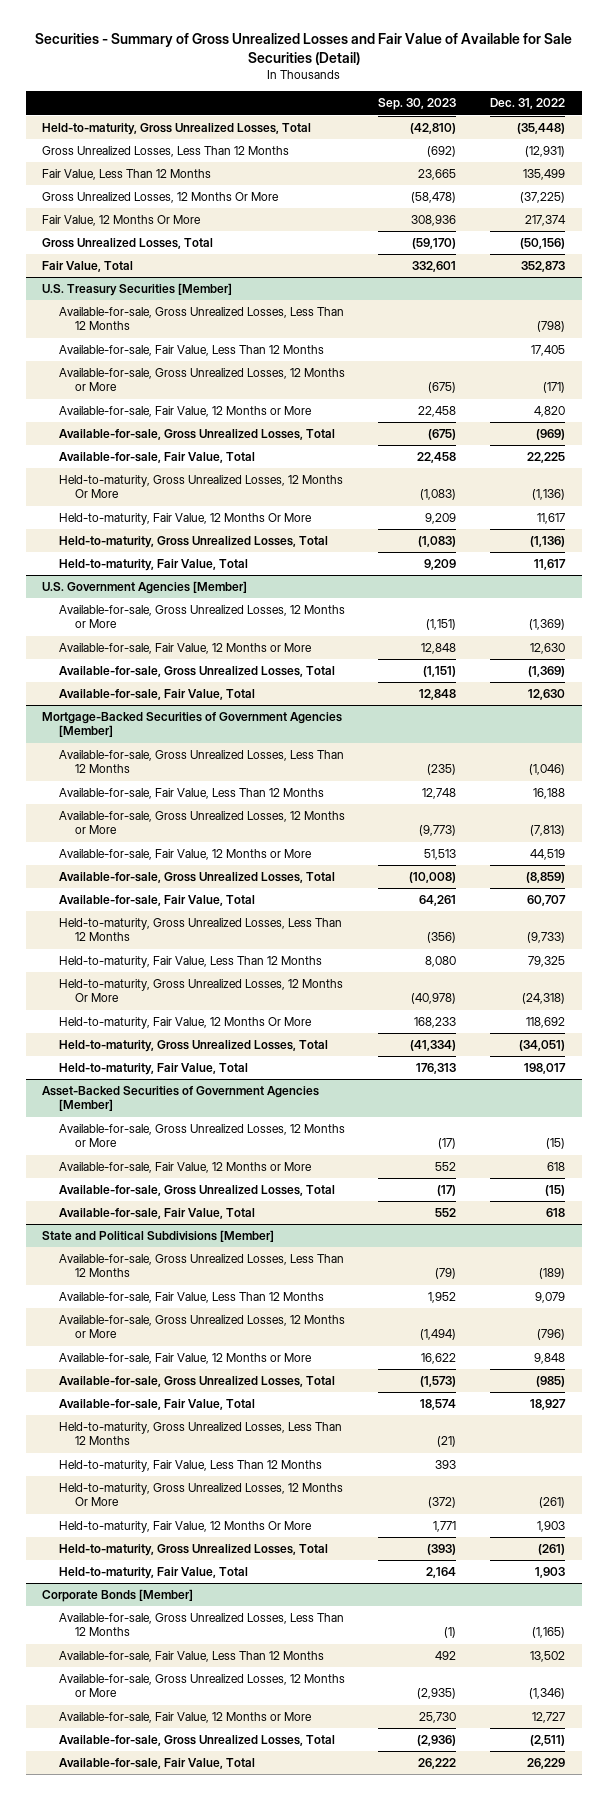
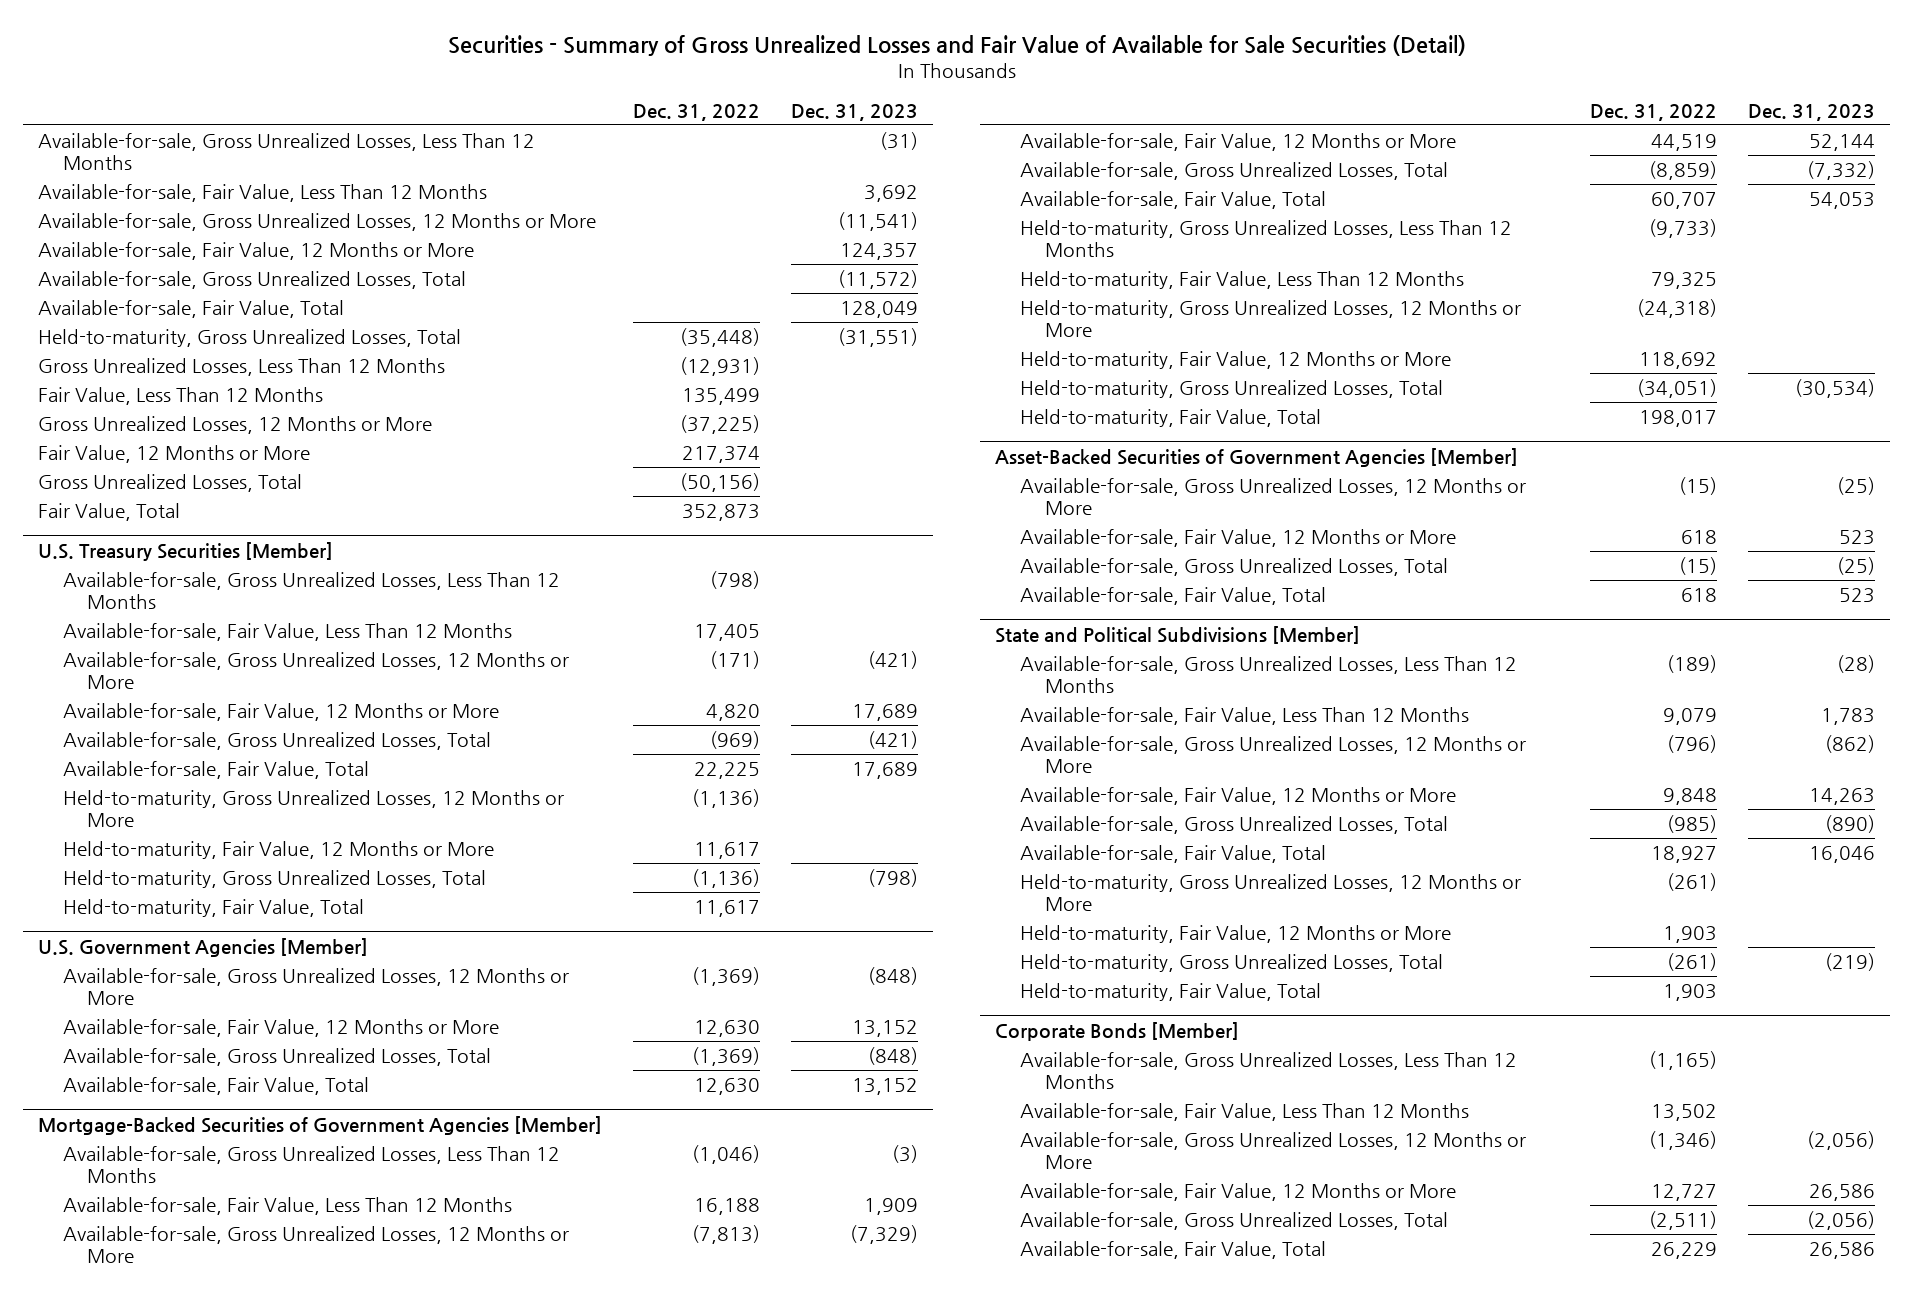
- | Sep. 30, 2023 | Dec. 31, 2022
+ | Dec. 31, 2022 | Dec. 31, 2023
+ Available-for-sale, Gross Unrealized Losses, Less Than 12 Months | | (31)
+ Available-for-sale, Fair Value, Less Than 12 Months | | 3,692
+ Available-for-sale, Gross Unrealized Losses, 12 Months or More | | (11,541)
+ Available-for-sale, Fair Value, 12 Months or More | | 124,357
+ Available-for-sale, Gross Unrealized Losses, Total | | (11,572)
+ Available-for-sale, Fair Value, Total | | 128,049
- Gross Unrealized Losses, 12 Months Or More | (58,478) | (37,225)
- Fair Value, 12 Months Or More | 308,936 | 217,374
+ Gross Unrealized Losses, 12 Months or More | (37,225) |
+ Fair Value, 12 Months or More | 217,374 |
@ U.S. Treasury Securities [Member]
- Held-to-maturity, Gross Unrealized Losses, 12 Months Or More | (1,083) | (1,136)
- Held-to-maturity, Fair Value, 12 Months Or More | 9,209 | 11,617
+ Held-to-maturity, Gross Unrealized Losses, 12 Months or More | (1,136) |
+ Held-to-maturity, Fair Value, 12 Months or More | 11,617 |
@ Mortgage-Backed Securities of Government Agencies [Member]
- Held-to-maturity, Gross Unrealized Losses, 12 Months Or More | (40,978) | (24,318)
- Held-to-maturity, Fair Value, 12 Months Or More | 168,233 | 118,692
+ Held-to-maturity, Gross Unrealized Losses, 12 Months or More | (24,318) |
+ Held-to-maturity, Fair Value, 12 Months or More | 118,692 |
@ State and Political Subdivisions [Member]
- Held-to-maturity, Gross Unrealized Losses, Less Than 12 Months | (21) |
- Held-to-maturity, Fair Value, Less Than 12 Months | 393 |
- Held-to-maturity, Gross Unrealized Losses, 12 Months Or More | (372) | (261)
- Held-to-maturity, Fair Value, 12 Months Or More | 1,771 | 1,903
+ Held-to-maturity, Gross Unrealized Losses, 12 Months or More | (261) |
+ Held-to-maturity, Fair Value, 12 Months or More | 1,903 |

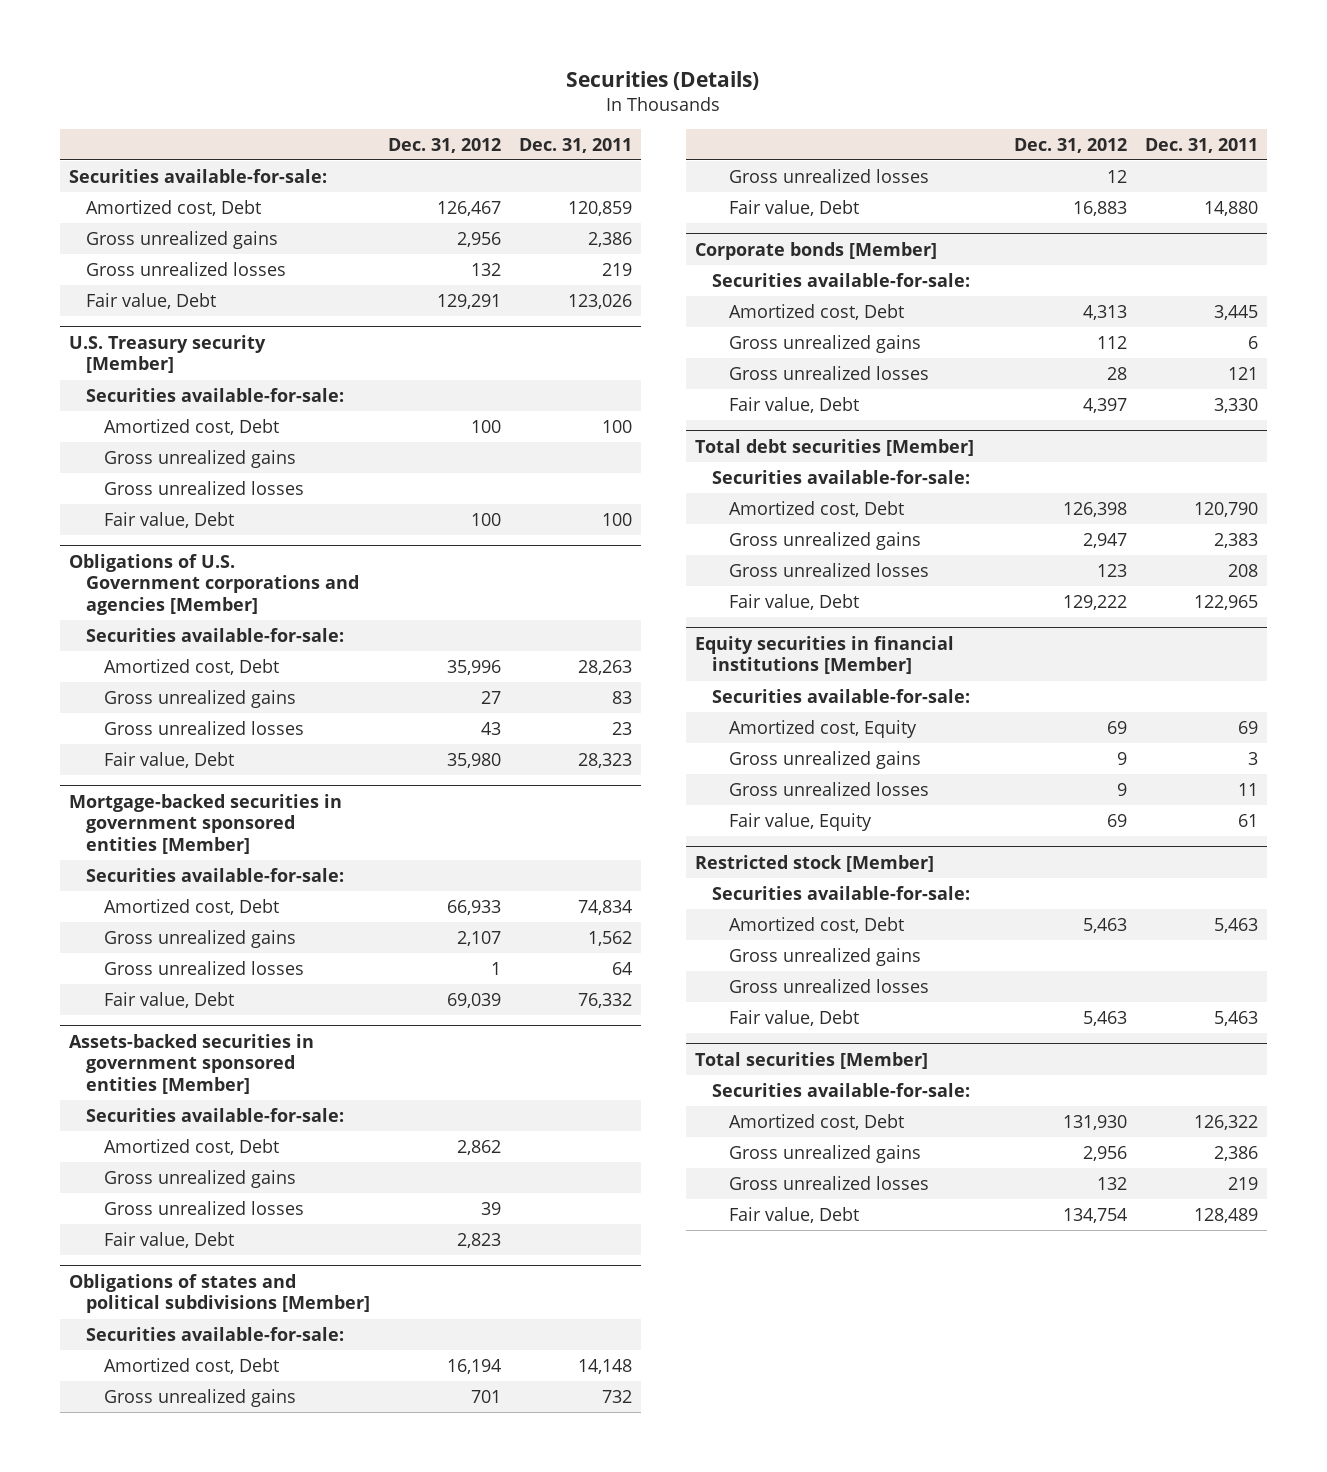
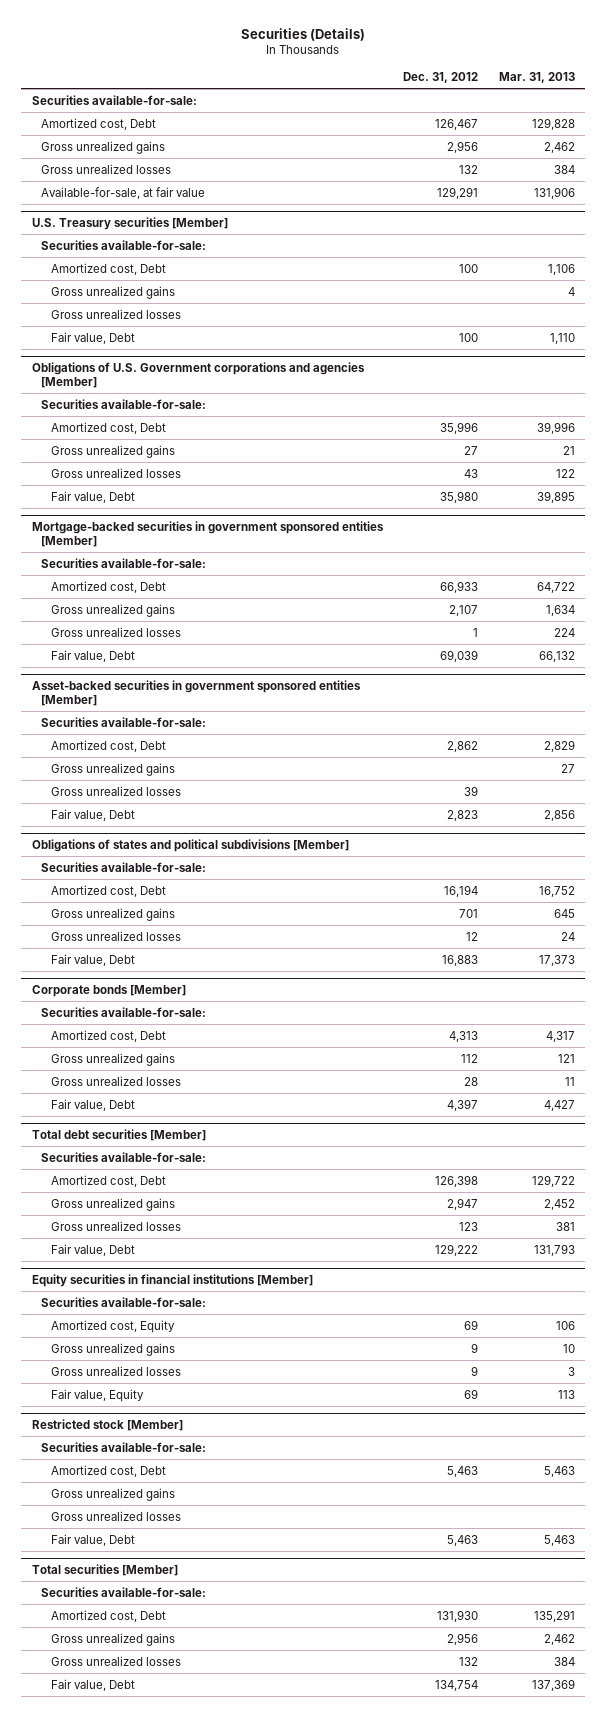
- | Dec. 31, 2012 | Dec. 31, 2011
+ | Dec. 31, 2012 | Mar. 31, 2013
- Fair value, Debt | 129,291 | 123,026
- U.S. Treasury security [Member]
+ Available-for-sale, at fair value | 129,291 | 131,906
+ U.S. Treasury securities [Member]
- Assets-backed securities in government sponsored entities [Member]
+ Asset-backed securities in government sponsored entities [Member]

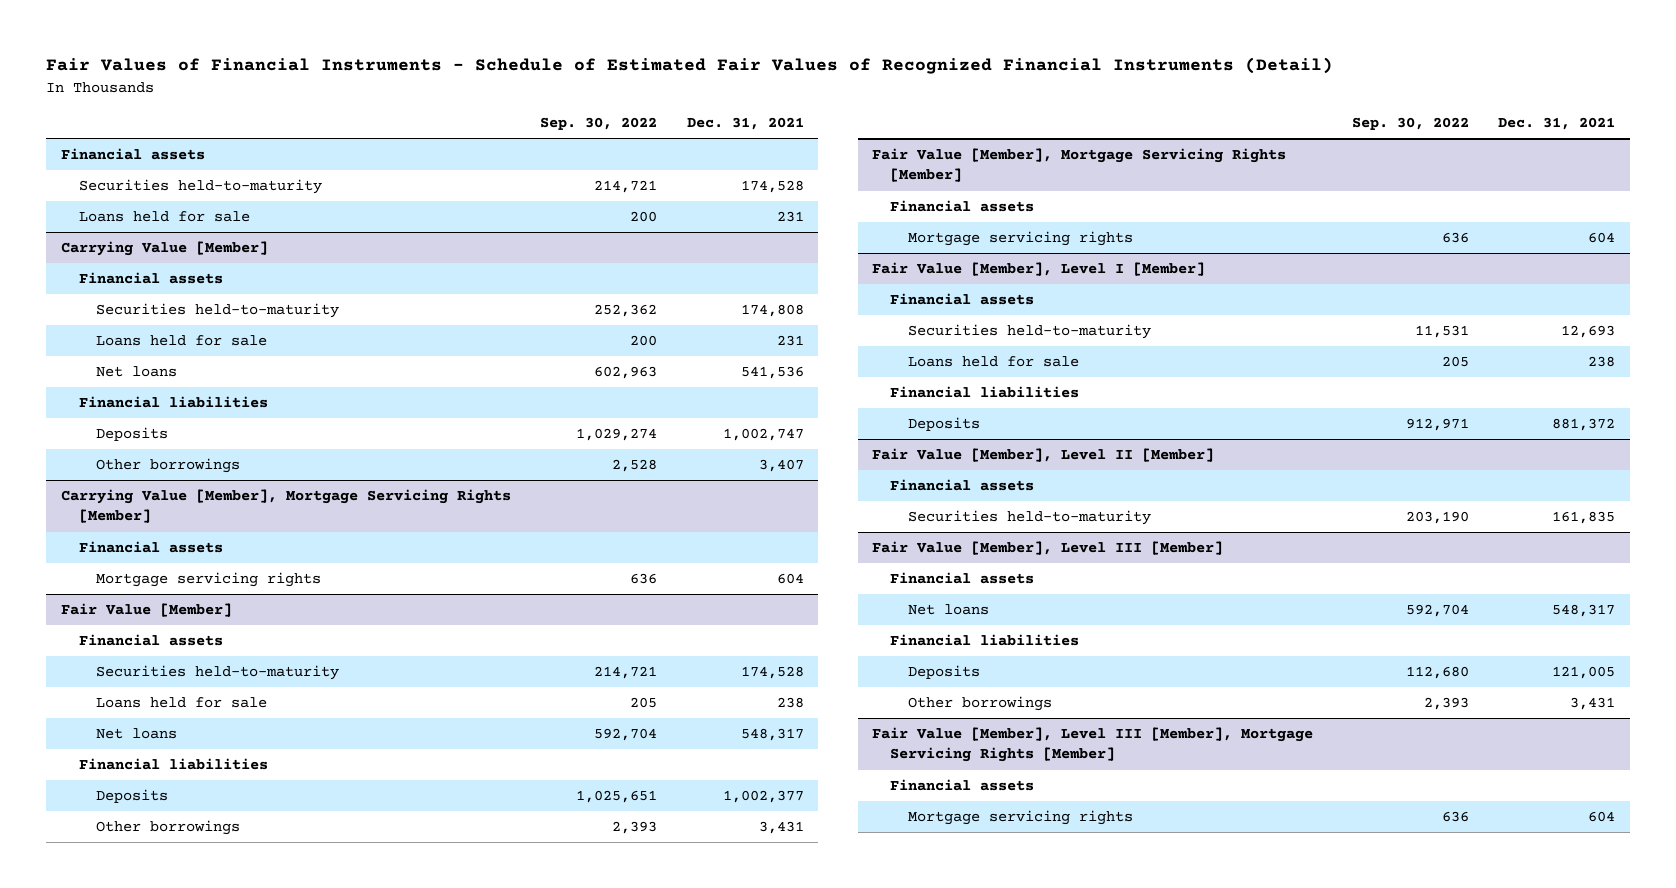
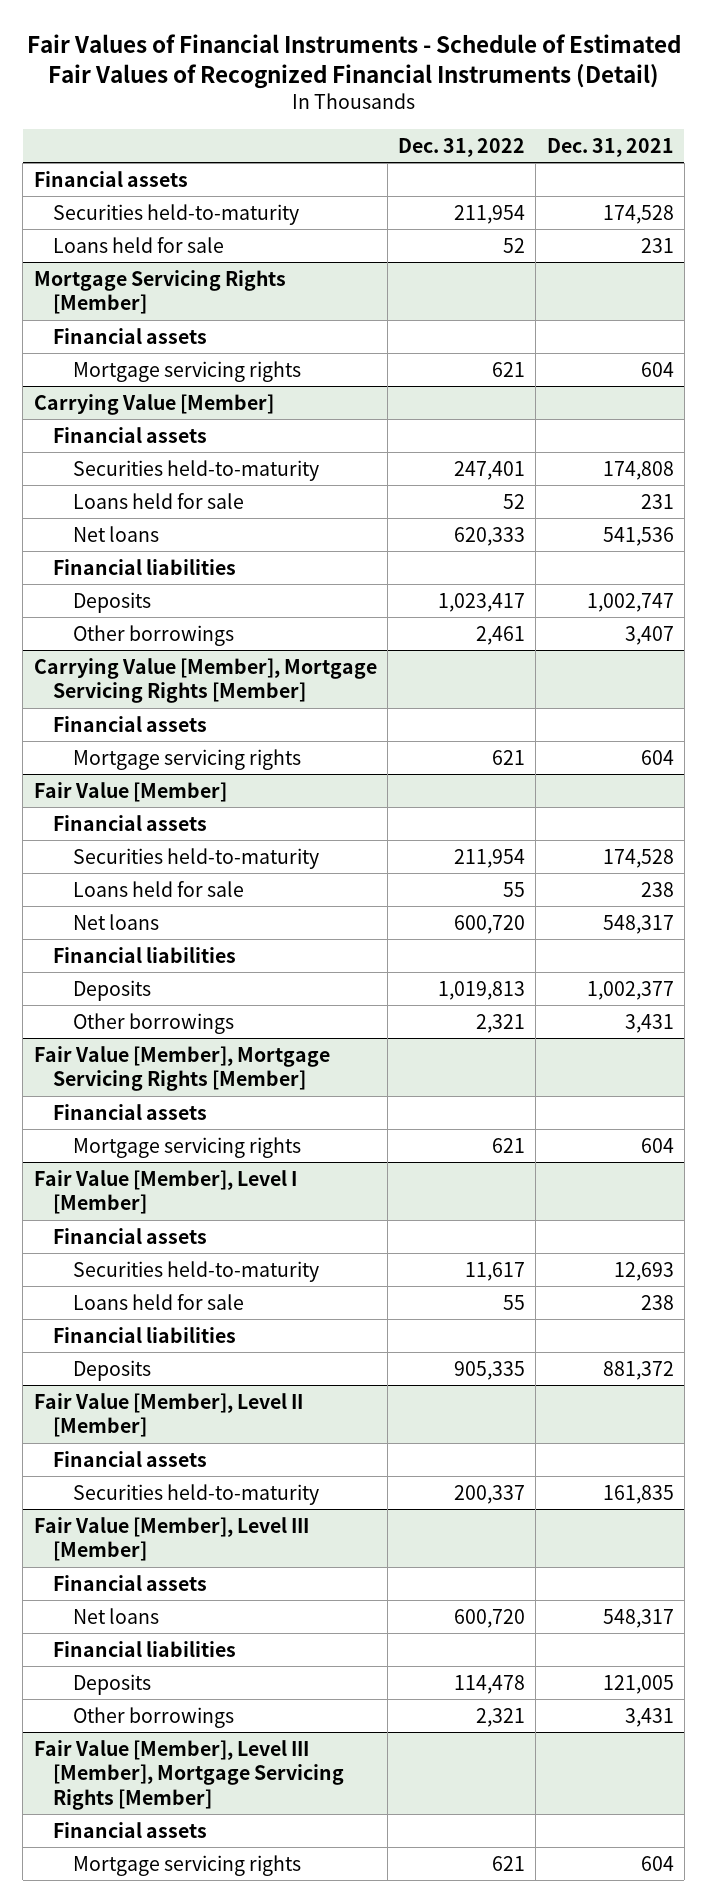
- | Sep. 30, 2022 | Dec. 31, 2021
+ | Dec. 31, 2022 | Dec. 31, 2021
+ Mortgage Servicing Rights [Member]
+ Financial assets
+ Mortgage servicing rights | 621 | 604

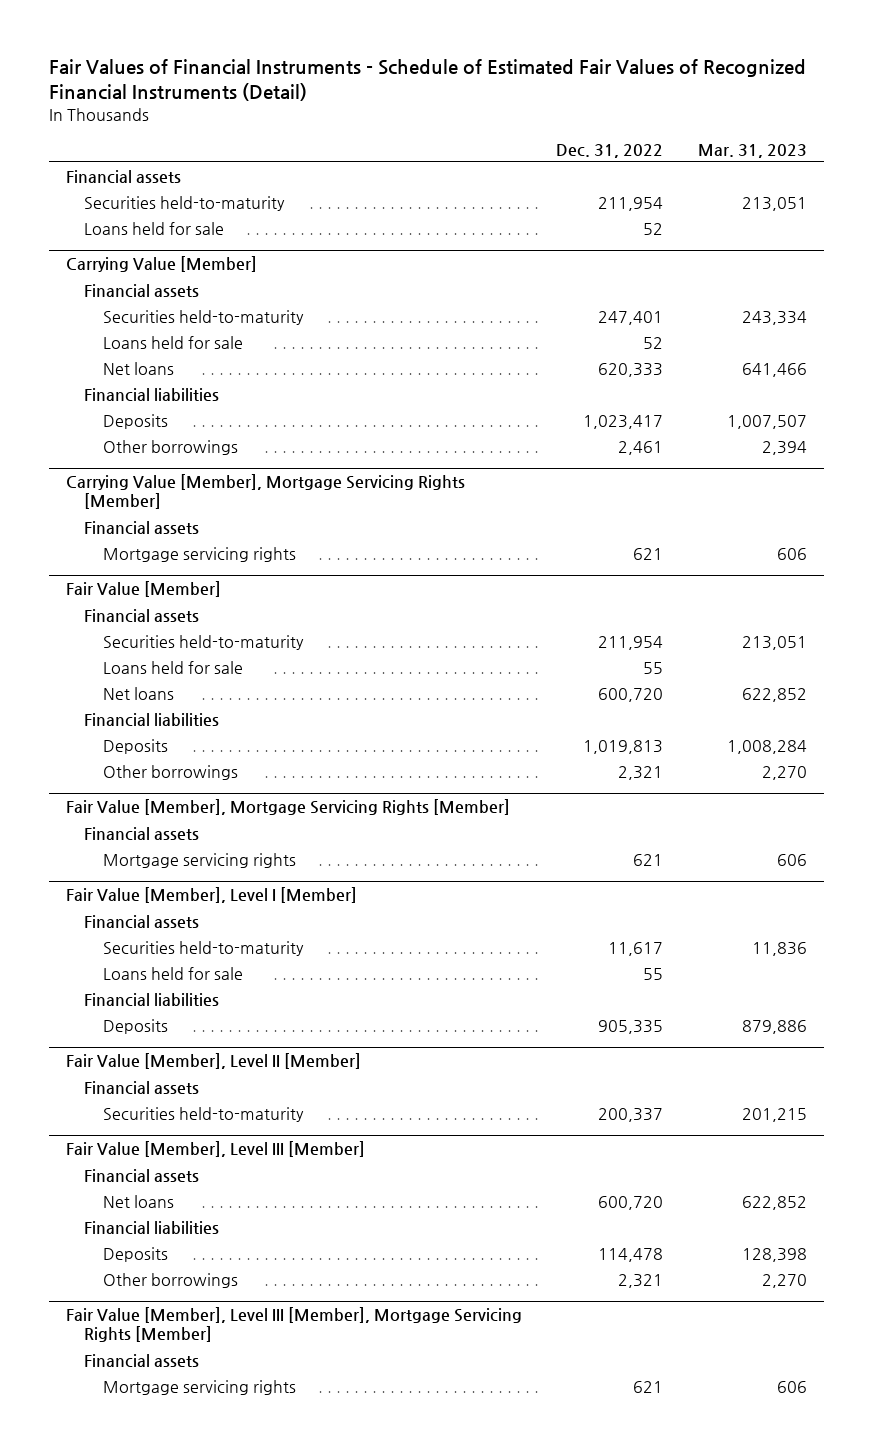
- | Dec. 31, 2022 | Dec. 31, 2021
+ | Dec. 31, 2022 | Mar. 31, 2023
- Mortgage Servicing Rights [Member]
- Financial assets
- Mortgage servicing rights | 621 | 604

